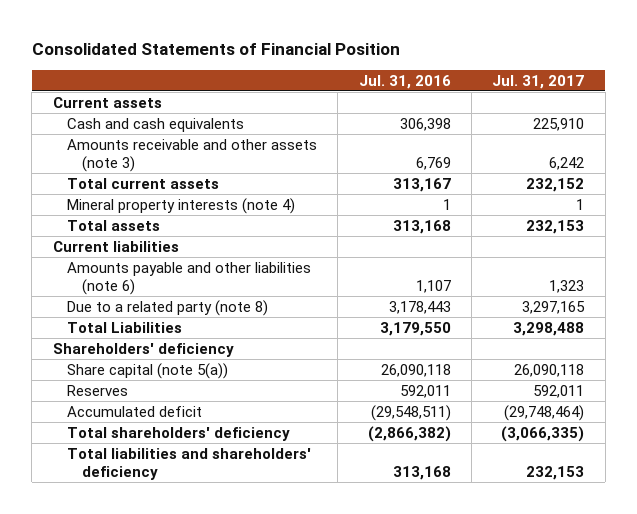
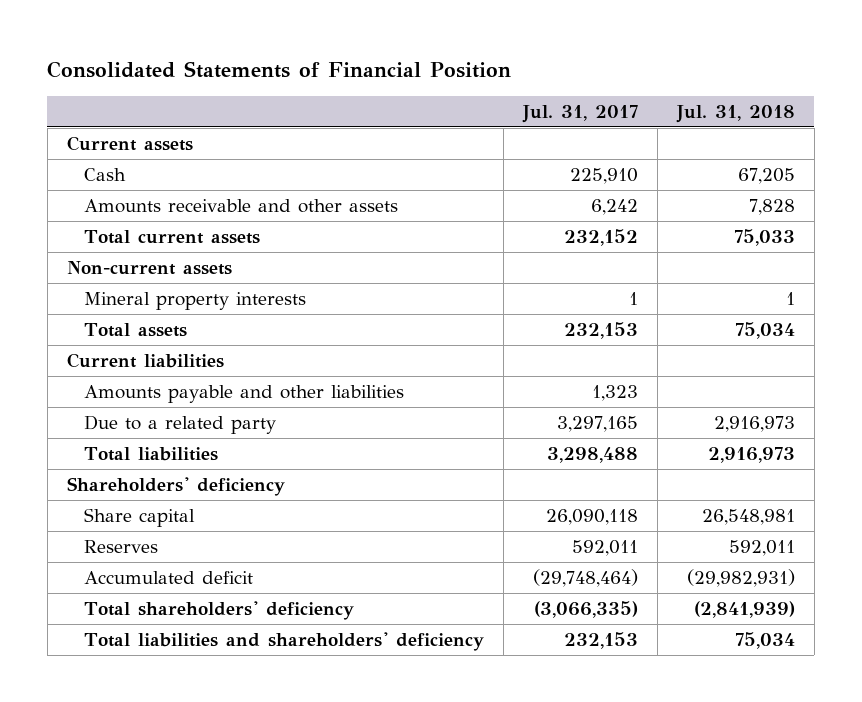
- | Jul. 31, 2016 | Jul. 31, 2017
+ | Jul. 31, 2017 | Jul. 31, 2018
- Cash and cash equivalents | 306,398 | 225,910
- Amounts receivable and other assets (note 3) | 6,769 | 6,242
+ Cash | 225,910 | 67,205
+ Amounts receivable and other assets | 6,242 | 7,828
- Mineral property interests (note 4) | 1 | 1
+ Non-current assets
+ Mineral property interests | 1 | 1
- Amounts payable and other liabilities (note 6) | 1,107 | 1,323
- Due to a related party (note 8) | 3,178,443 | 3,297,165
- Total Liabilities | 3,179,550 | 3,298,488
+ Amounts payable and other liabilities | 1,323 |
+ Due to a related party | 3,297,165 | 2,916,973
+ Total liabilities | 3,298,488 | 2,916,973
- Share capital (note 5(a)) | 26,090,118 | 26,090,118
+ Share capital | 26,090,118 | 26,548,981

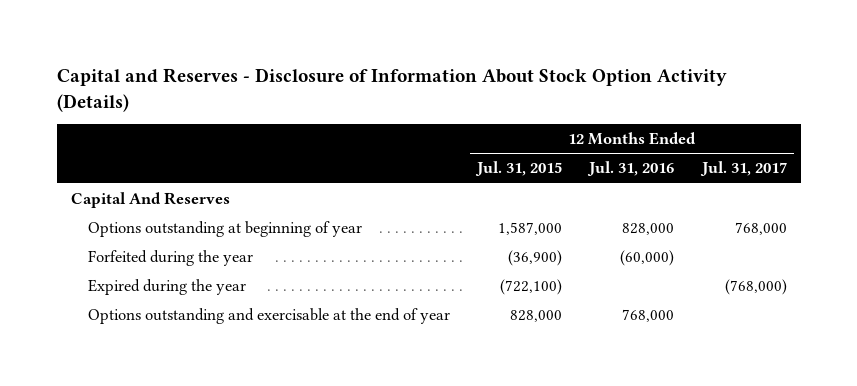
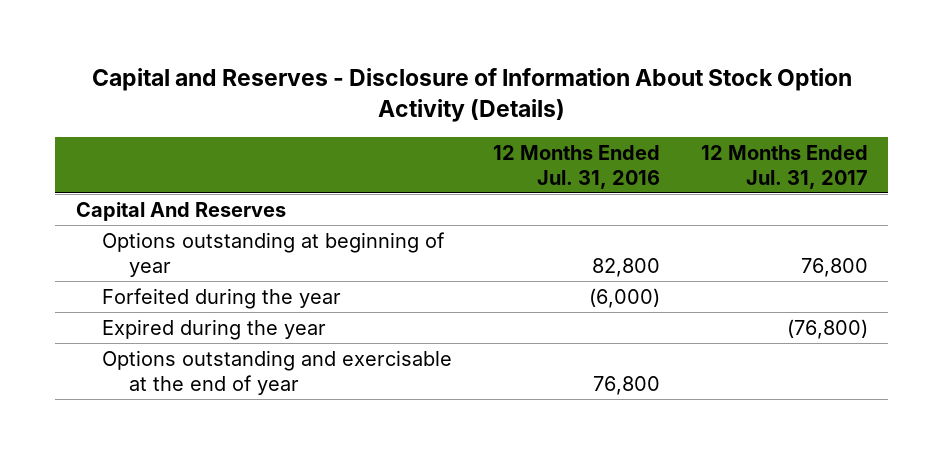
- | 12 Months Ended Jul. 31, 2015 | 12 Months Ended Jul. 31, 2016 | 12 Months Ended Jul. 31, 2017
+ | 12 Months Ended Jul. 31, 2016 | 12 Months Ended Jul. 31, 2017
- Options outstanding at beginning of year | 1,587,000 | 828,000 | 768,000
- Forfeited during the year | (36,900) | (60,000) |
- Expired during the year | (722,100) | | (768,000)
- Options outstanding and exercisable at the end of year | 828,000 | 768,000 |
+ Options outstanding at beginning of year | 82,800 | 76,800
+ Forfeited during the year | (6,000) |
+ Expired during the year | | (76,800)
+ Options outstanding and exercisable at the end of year | 76,800 |

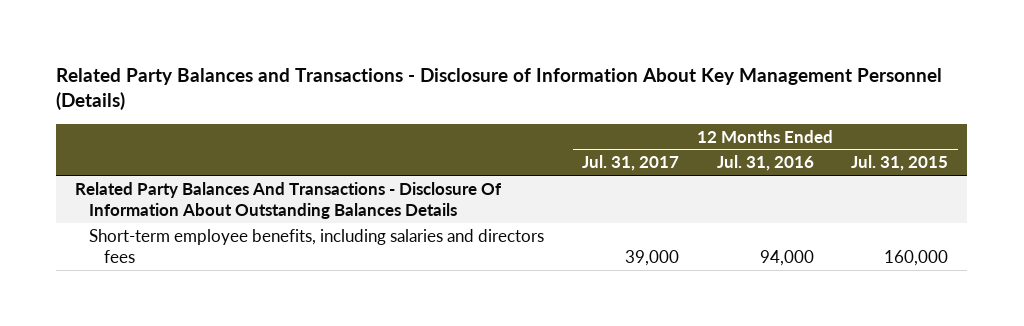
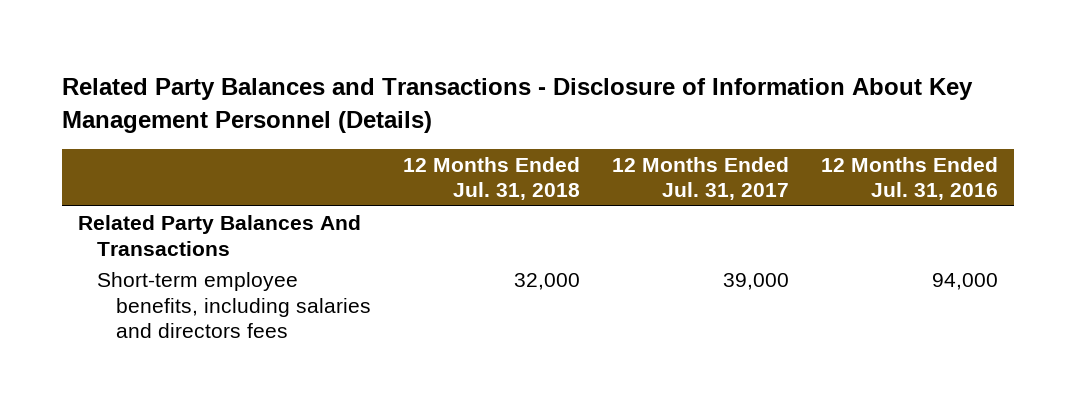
- | 12 Months Ended Jul. 31, 2017 | 12 Months Ended Jul. 31, 2016 | 12 Months Ended Jul. 31, 2015
+ | 12 Months Ended Jul. 31, 2018 | 12 Months Ended Jul. 31, 2017 | 12 Months Ended Jul. 31, 2016
- Related Party Balances And Transactions - Disclosure Of Information About Outstanding Balances Details
+ Related Party Balances And Transactions

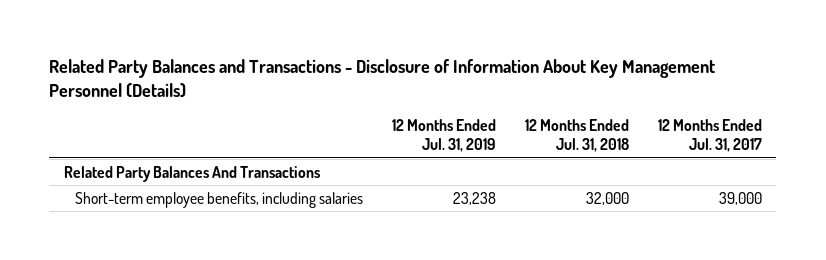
- | 12 Months Ended Jul. 31, 2018 | 12 Months Ended Jul. 31, 2017 | 12 Months Ended Jul. 31, 2016
+ | 12 Months Ended Jul. 31, 2019 | 12 Months Ended Jul. 31, 2018 | 12 Months Ended Jul. 31, 2017
- Short-term employee benefits, including salaries and directors fees | 32,000 | 39,000 | 94,000
+ Short-term employee benefits, including salaries | 23,238 | 32,000 | 39,000

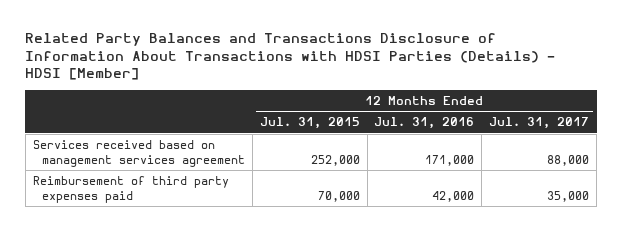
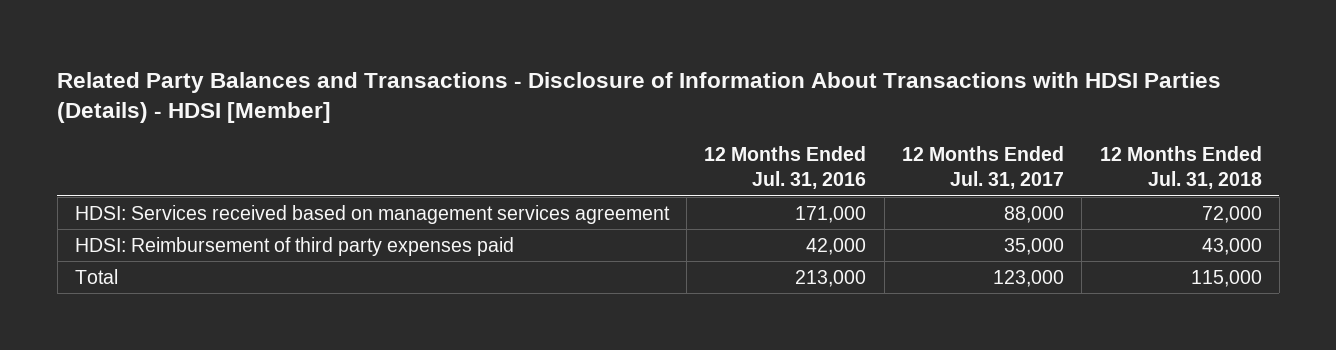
- Related Party Balances and Transactions Disclosure of Information About Transactions with HDSI Parties (Details) - HDSI [Member]
+ Related Party Balances and Transactions - Disclosure of Information About Transactions with HDSI Parties (Details) - HDSI [Member]
- | 12 Months Ended Jul. 31, 2015 | 12 Months Ended Jul. 31, 2016 | 12 Months Ended Jul. 31, 2017
+ | 12 Months Ended Jul. 31, 2016 | 12 Months Ended Jul. 31, 2017 | 12 Months Ended Jul. 31, 2018
- Services received based on management services agreement | 252,000 | 171,000 | 88,000
- Reimbursement of third party expenses paid | 70,000 | 42,000 | 35,000
+ HDSI: Services received based on management services agreement | 171,000 | 88,000 | 72,000
+ HDSI: Reimbursement of third party expenses paid | 42,000 | 35,000 | 43,000
+ Total | 213,000 | 123,000 | 115,000

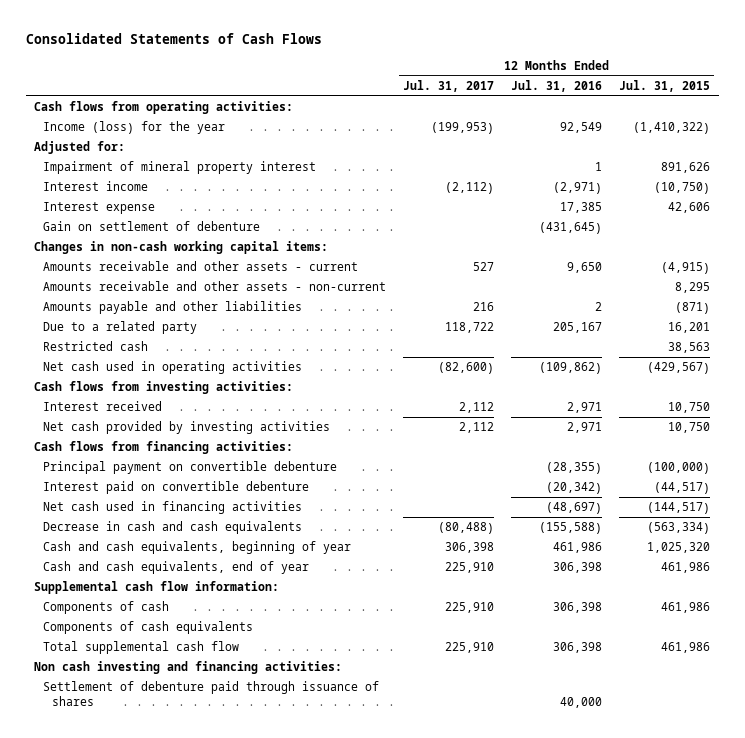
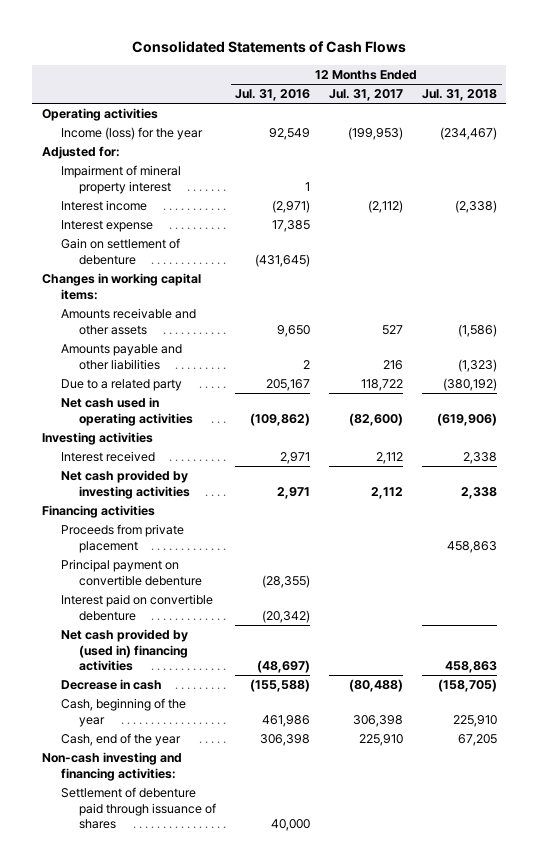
- | 12 Months Ended Jul. 31, 2017 | 12 Months Ended Jul. 31, 2016 | 12 Months Ended Jul. 31, 2015
+ | 12 Months Ended Jul. 31, 2016 | 12 Months Ended Jul. 31, 2017 | 12 Months Ended Jul. 31, 2018
- Cash flows from operating activities:
+ Operating activities
- Changes in non-cash working capital items:
- Amounts receivable and other assets - current | 527 | 9,650 | (4,915)
- Amounts receivable and other assets - non-current | | | 8,295
+ Changes in working capital items:
+ Amounts receivable and other assets | 9,650 | 527 | (1,586)
- Restricted cash | | | 38,563
- Cash flows from investing activities:
+ Investing activities
- Cash flows from financing activities:
+ Financing activities
+ Proceeds from private placement | | | 458,863
- Net cash used in financing activities | | (48,697) | (144,517)
- Decrease in cash and cash equivalents | (80,488) | (155,588) | (563,334)
- Cash and cash equivalents, beginning of year | 306,398 | 461,986 | 1,025,320
- Cash and cash equivalents, end of year | 225,910 | 306,398 | 461,986
- Supplemental cash flow information:
- Components of cash | 225,910 | 306,398 | 461,986
- Components of cash equivalents
- Total supplemental cash flow | 225,910 | 306,398 | 461,986
- Non cash investing and financing activities:
+ Net cash provided by (used in) financing activities | (48,697) | | 458,863
+ Decrease in cash | (155,588) | (80,488) | (158,705)
+ Cash, beginning of the year | 461,986 | 306,398 | 225,910
+ Cash, end of the year | 306,398 | 225,910 | 67,205
+ Non-cash investing and financing activities:

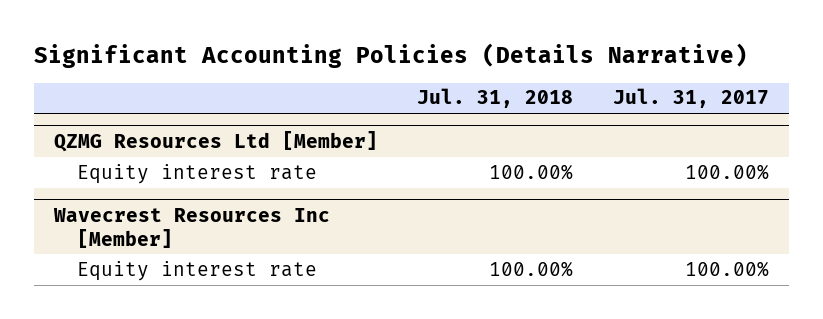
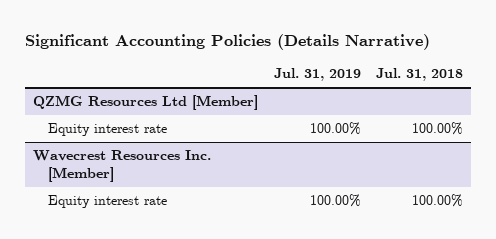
- | Jul. 31, 2018 | Jul. 31, 2017
+ | Jul. 31, 2019 | Jul. 31, 2018
- Wavecrest Resources Inc [Member]
+ Wavecrest Resources Inc. [Member]

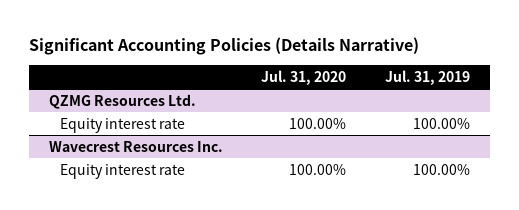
- | Jul. 31, 2019 | Jul. 31, 2018
+ | Jul. 31, 2020 | Jul. 31, 2019
- QZMG Resources Ltd [Member]
+ QZMG Resources Ltd.
- Wavecrest Resources Inc. [Member]
+ Wavecrest Resources Inc.

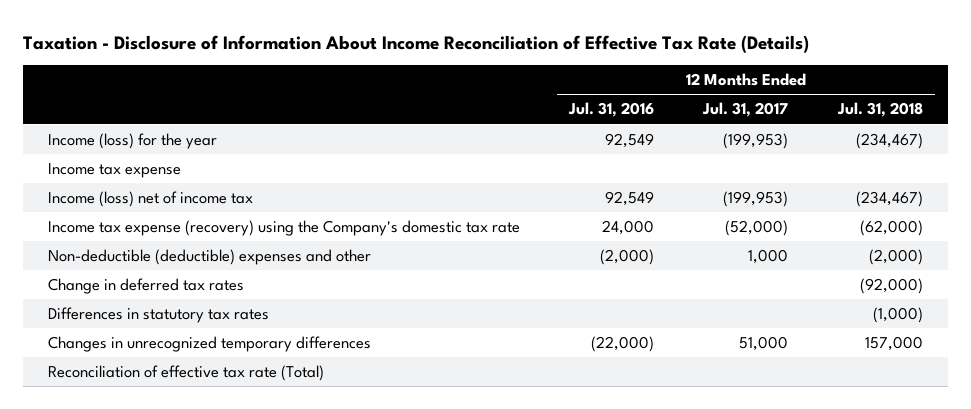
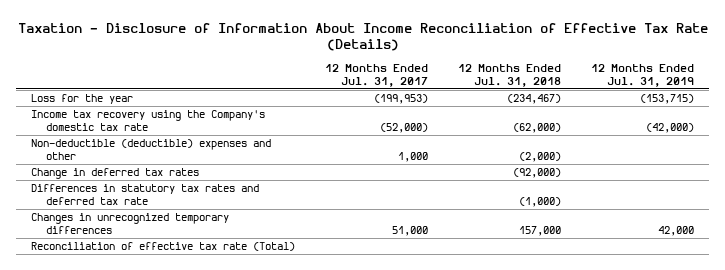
- | 12 Months Ended Jul. 31, 2016 | 12 Months Ended Jul. 31, 2017 | 12 Months Ended Jul. 31, 2018
+ | 12 Months Ended Jul. 31, 2017 | 12 Months Ended Jul. 31, 2018 | 12 Months Ended Jul. 31, 2019
- Income (loss) for the year | 92,549 | (199,953) | (234,467)
- Income tax expense
- Income (loss) net of income tax | 92,549 | (199,953) | (234,467)
- Income tax expense (recovery) using the Company's domestic tax rate | 24,000 | (52,000) | (62,000)
+ Loss for the year | (199,953) | (234,467) | (153,715)
+ Income tax recovery using the Company's domestic tax rate | (52,000) | (62,000) | (42,000)
- Differences in statutory tax rates | | | (1,000)
+ Differences in statutory tax rates and deferred tax rate | | (1,000) |

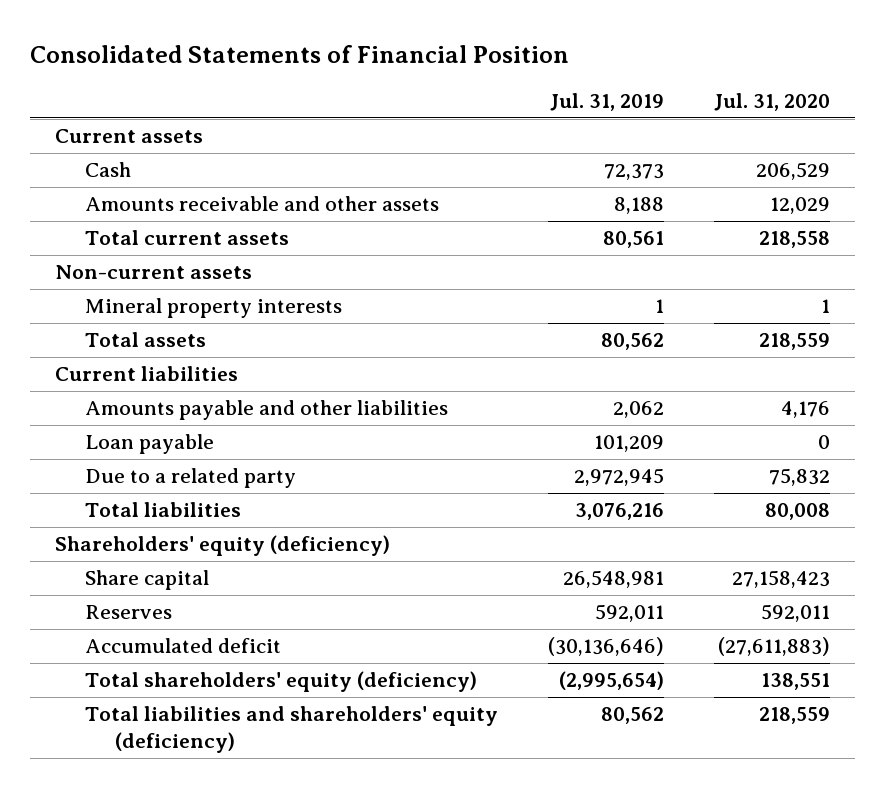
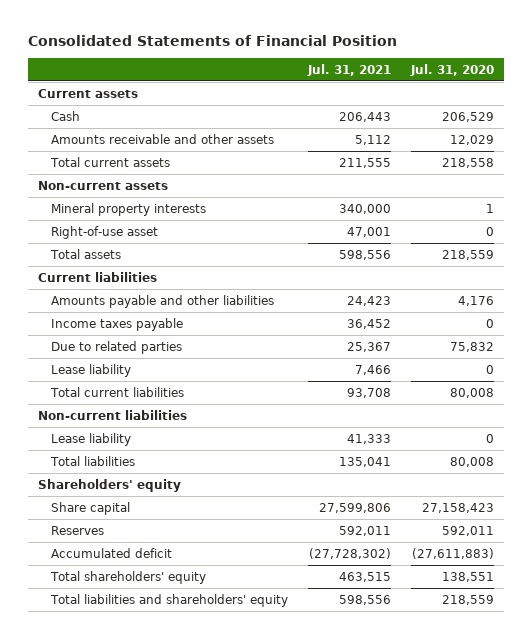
- | Jul. 31, 2019 | Jul. 31, 2020
+ | Jul. 31, 2021 | Jul. 31, 2020
+ Right-of-use asset | 47,001 | 0
- Loan payable | 101,209 | 0
- Due to a related party | 2,972,945 | 75,832
+ Income taxes payable | 36,452 | 0
+ Due to related parties | 25,367 | 75,832
+ Lease liability | 7,466 | 0
+ Total current liabilities | 93,708 | 80,008
+ Non-current liabilities
+ Lease liability | 41,333 | 0
- Shareholders' equity (deficiency)
+ Shareholders' equity
- Total shareholders' equity (deficiency) | (2,995,654) | 138,551
- Total liabilities and shareholders' equity (deficiency) | 80,562 | 218,559
+ Total shareholders' equity | 463,515 | 138,551
+ Total liabilities and shareholders' equity | 598,556 | 218,559

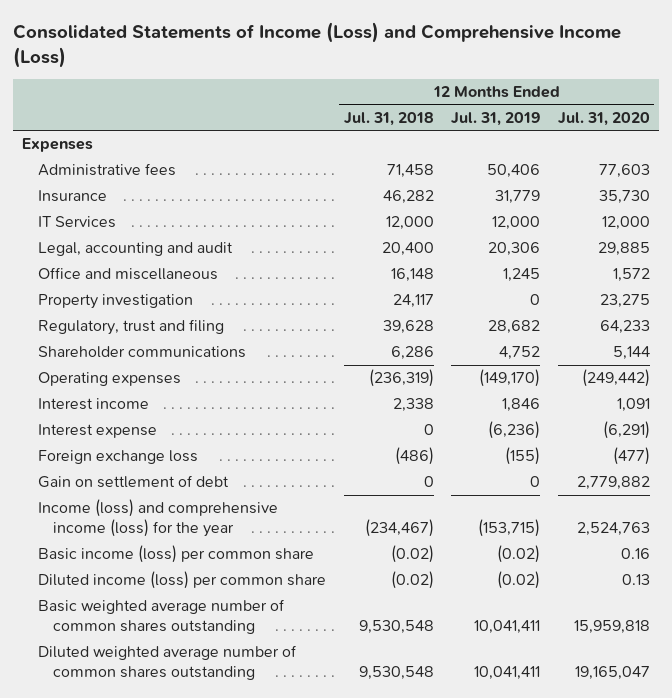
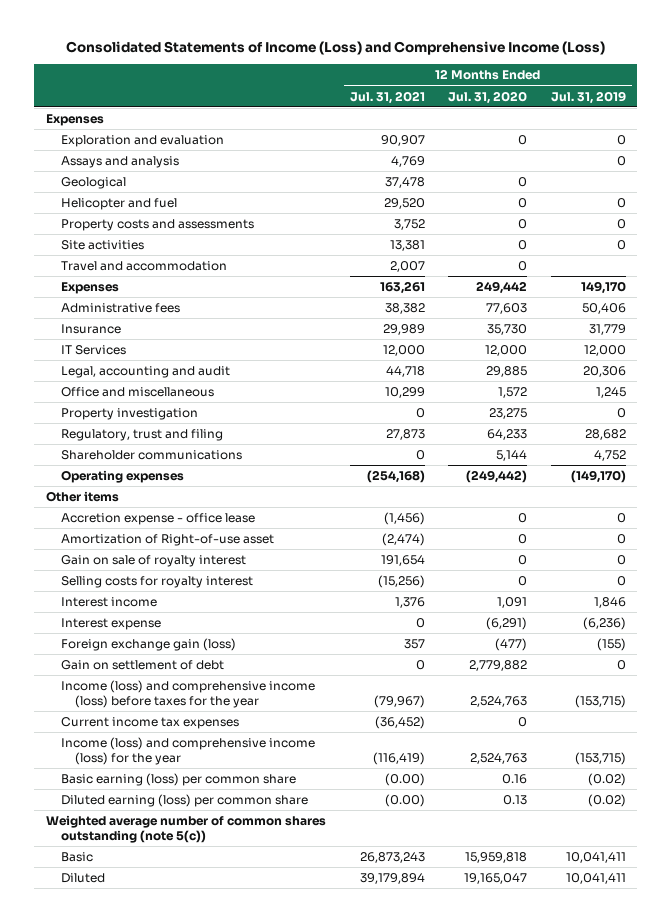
- | 12 Months Ended Jul. 31, 2018 | 12 Months Ended Jul. 31, 2019 | 12 Months Ended Jul. 31, 2020
+ | 12 Months Ended Jul. 31, 2021 | 12 Months Ended Jul. 31, 2020 | 12 Months Ended Jul. 31, 2019
+ Exploration and evaluation | 90,907 | 0 | 0
+ Assays and analysis | 4,769 | | 0
+ Geological | 37,478 | 0 |
+ Helicopter and fuel | 29,520 | 0 | 0
+ Property costs and assessments | 3,752 | 0 | 0
+ Site activities | 13,381 | 0 | 0
+ Travel and accommodation | 2,007 | 0 |
+ Expenses | 163,261 | 249,442 | 149,170
+ Other items
+ Accretion expense - office lease | (1,456) | 0 | 0
+ Amortization of Right-of-use asset | (2,474) | 0 | 0
+ Gain on sale of royalty interest | 191,654 | 0 | 0
+ Selling costs for royalty interest | (15,256) | 0 | 0
- Foreign exchange loss | (486) | (155) | (477)
+ Foreign exchange gain (loss) | 357 | (477) | (155)
+ Income (loss) and comprehensive income (loss) before taxes for the year | (79,967) | 2,524,763 | (153,715)
+ Current income tax expenses | (36,452) | 0 |
- Basic income (loss) per common share | (0.02) | (0.02) | 0.16
- Diluted income (loss) per common share | (0.02) | (0.02) | 0.13
- Basic weighted average number of common shares outstanding | 9,530,548 | 10,041,411 | 15,959,818
- Diluted weighted average number of common shares outstanding | 9,530,548 | 10,041,411 | 19,165,047
+ Basic earning (loss) per common share | (0.00) | 0.16 | (0.02)
+ Diluted earning (loss) per common share | (0.00) | 0.13 | (0.02)
+ Weighted average number of common shares outstanding (note 5(c))
+ Basic | 26,873,243 | 15,959,818 | 10,041,411
+ Diluted | 39,179,894 | 19,165,047 | 10,041,411

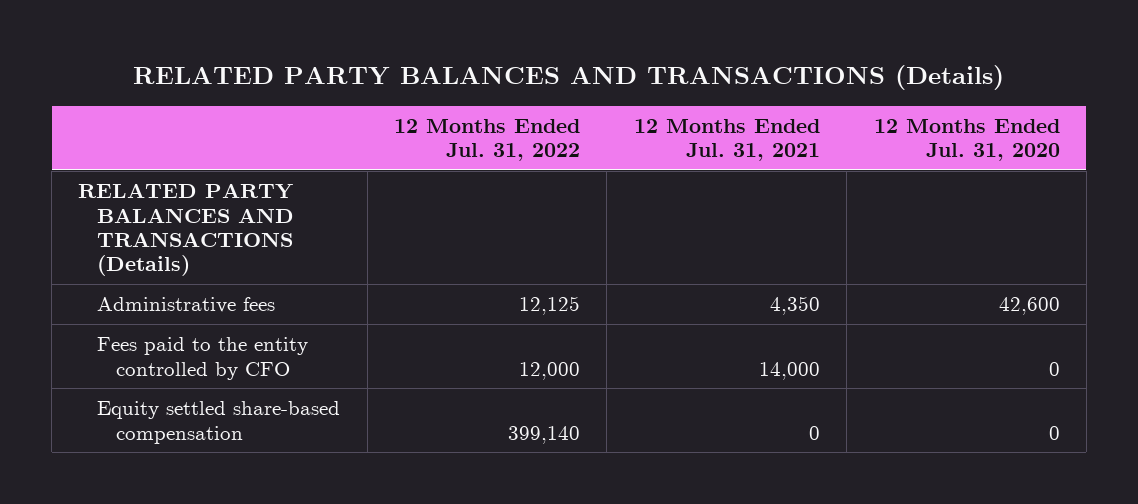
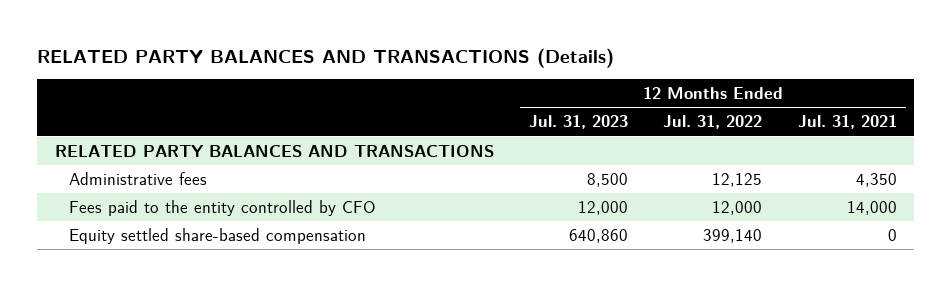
- | 12 Months Ended Jul. 31, 2022 | 12 Months Ended Jul. 31, 2021 | 12 Months Ended Jul. 31, 2020
+ | 12 Months Ended Jul. 31, 2023 | 12 Months Ended Jul. 31, 2022 | 12 Months Ended Jul. 31, 2021
- RELATED PARTY BALANCES AND TRANSACTIONS (Details)
+ RELATED PARTY BALANCES AND TRANSACTIONS

